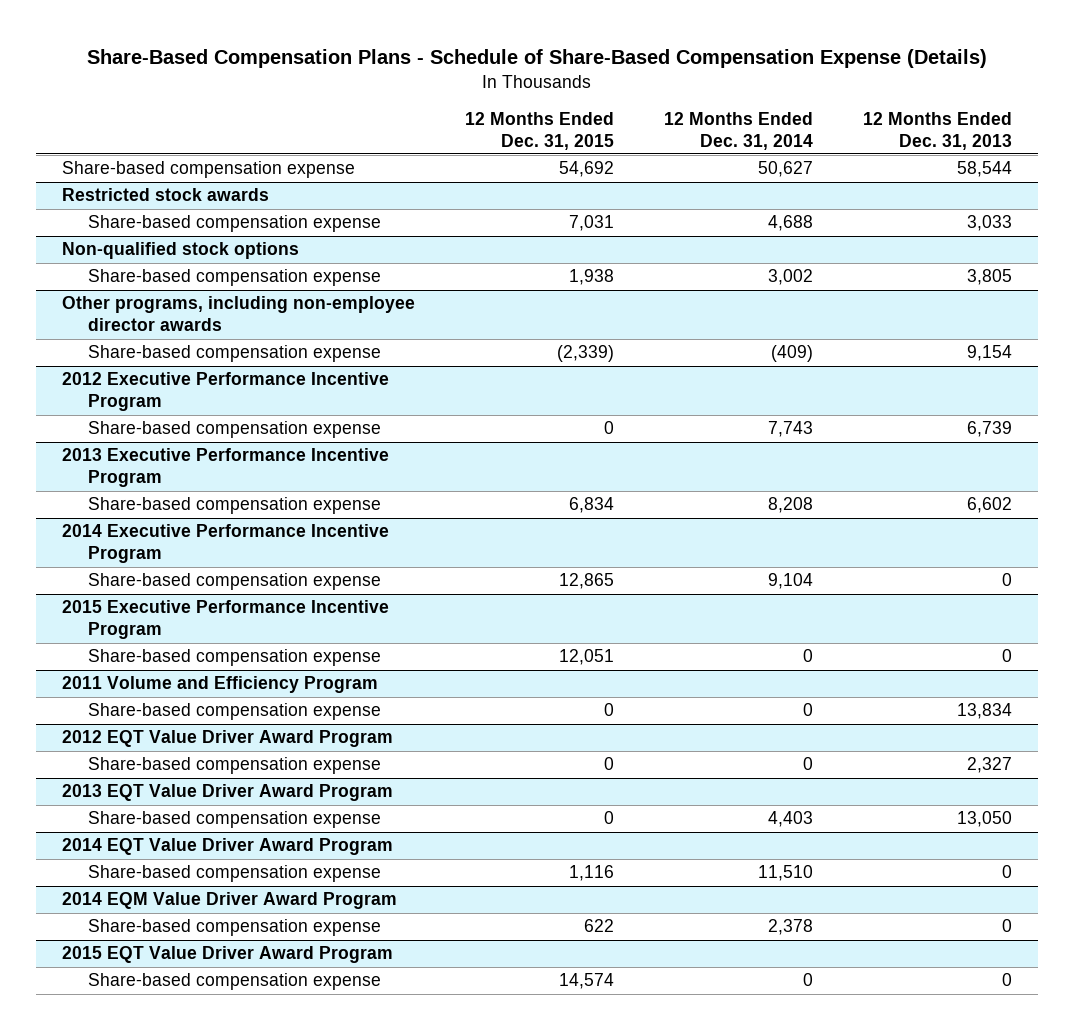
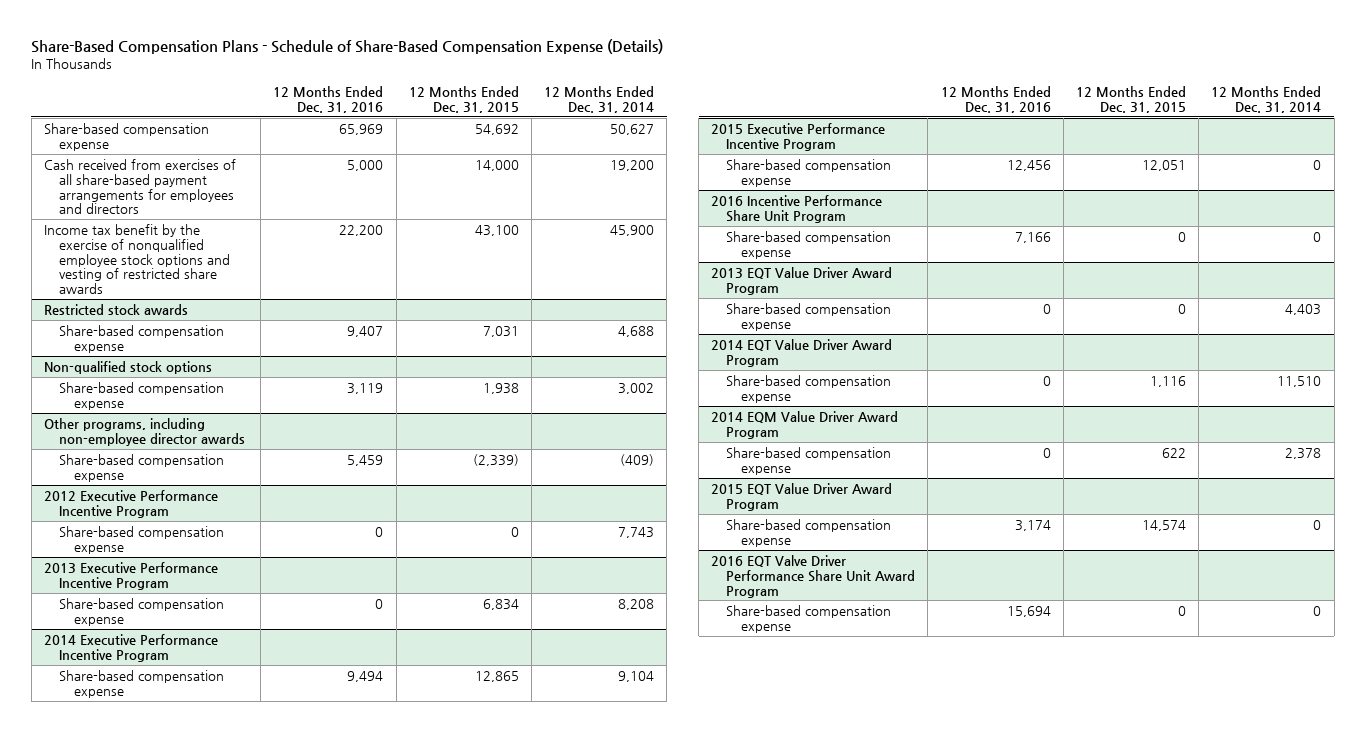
- | 12 Months Ended Dec. 31, 2015 | 12 Months Ended Dec. 31, 2014 | 12 Months Ended Dec. 31, 2013
+ | 12 Months Ended Dec. 31, 2016 | 12 Months Ended Dec. 31, 2015 | 12 Months Ended Dec. 31, 2014
+ Cash received from exercises of all share-based payment arrangements for employees and directors | 5,000 | 14,000 | 19,200
+ Income tax benefit by the exercise of nonqualified employee stock options and vesting of restricted share awards | 22,200 | 43,100 | 45,900
- 2011 Volume and Efficiency Program
- Share-based compensation expense | 0 | 0 | 13,834
- 2012 EQT Value Driver Award Program
+ 2016 Incentive Performance Share Unit Program
+ 2016 EQT Valve Driver Performance Share Unit Award Program
+ Share-based compensation expense | 15,694 | 0 | 0

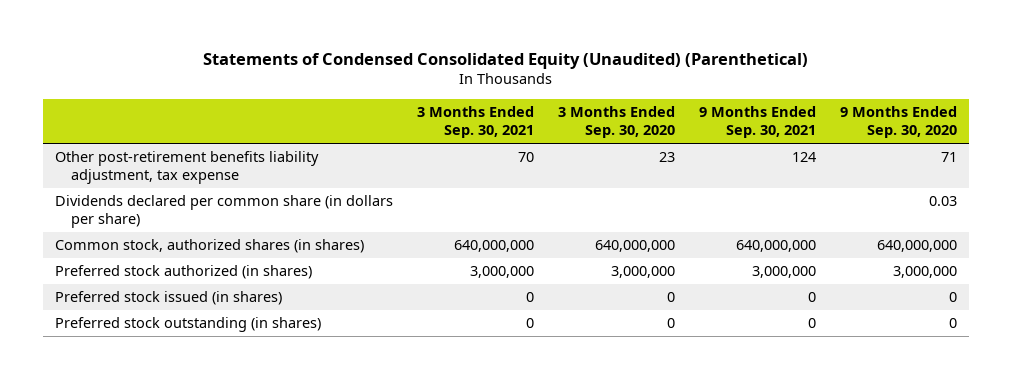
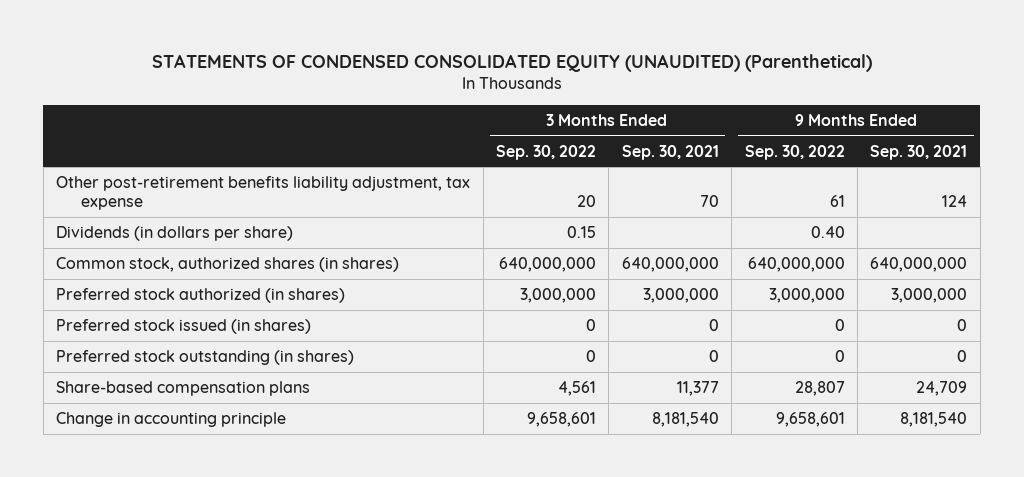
- Statements of Condensed Consolidated Equity (Unaudited) (Parenthetical)
+ STATEMENTS OF CONDENSED CONSOLIDATED EQUITY (UNAUDITED) (Parenthetical)
- | 3 Months Ended Sep. 30, 2021 | 3 Months Ended Sep. 30, 2020 | 9 Months Ended Sep. 30, 2021 | 9 Months Ended Sep. 30, 2020
+ | 3 Months Ended Sep. 30, 2022 | 3 Months Ended Sep. 30, 2021 | 9 Months Ended Sep. 30, 2022 | 9 Months Ended Sep. 30, 2021
- Dividends declared per common share (in dollars per share) | | | | 0.03
+ Dividends (in dollars per share) | 0.15 | | 0.40 |
+ Share-based compensation plans | 4,561 | 11,377 | 28,807 | 24,709
+ Change in accounting principle | 9,658,601 | 8,181,540 | 9,658,601 | 8,181,540

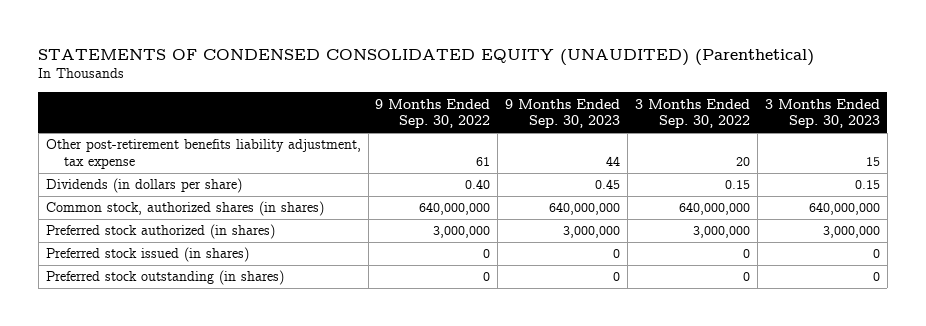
- | 3 Months Ended Sep. 30, 2022 | 3 Months Ended Sep. 30, 2021 | 9 Months Ended Sep. 30, 2022 | 9 Months Ended Sep. 30, 2021
+ | 9 Months Ended Sep. 30, 2022 | 9 Months Ended Sep. 30, 2023 | 3 Months Ended Sep. 30, 2022 | 3 Months Ended Sep. 30, 2023
- Share-based compensation plans | 4,561 | 11,377 | 28,807 | 24,709
- Change in accounting principle | 9,658,601 | 8,181,540 | 9,658,601 | 8,181,540

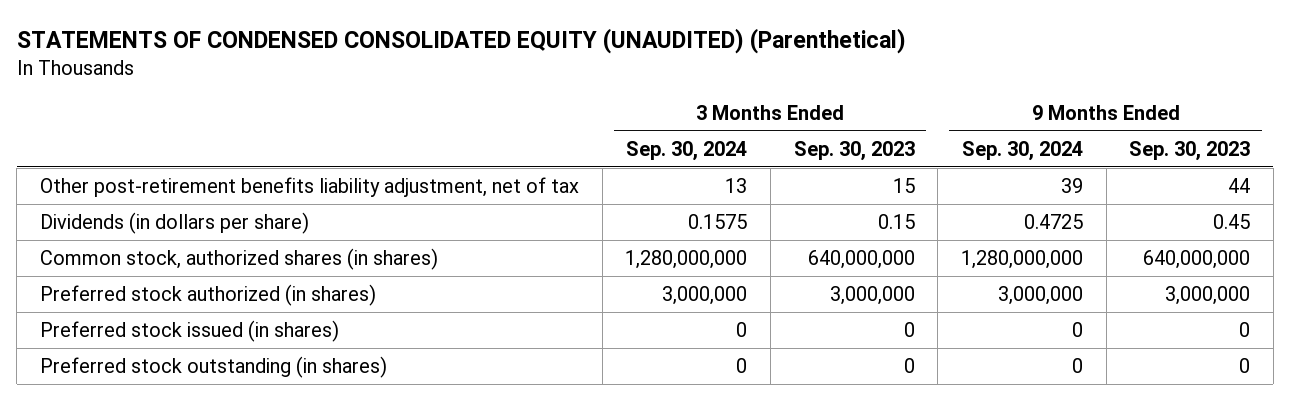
- | 9 Months Ended Sep. 30, 2022 | 9 Months Ended Sep. 30, 2023 | 3 Months Ended Sep. 30, 2022 | 3 Months Ended Sep. 30, 2023
+ | 3 Months Ended Sep. 30, 2024 | 3 Months Ended Sep. 30, 2023 | 9 Months Ended Sep. 30, 2024 | 9 Months Ended Sep. 30, 2023
- Other post-retirement benefits liability adjustment, tax expense | 61 | 44 | 20 | 15
+ Other post-retirement benefits liability adjustment, net of tax | 13 | 15 | 39 | 44

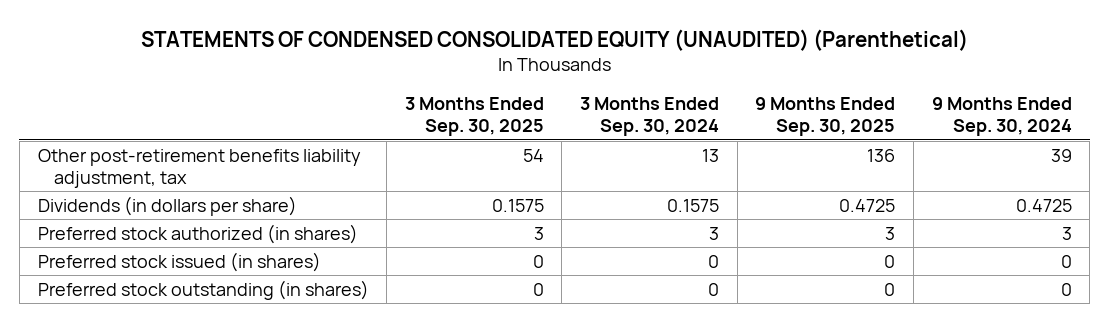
- | 3 Months Ended Sep. 30, 2024 | 3 Months Ended Sep. 30, 2023 | 9 Months Ended Sep. 30, 2024 | 9 Months Ended Sep. 30, 2023
+ | 3 Months Ended Sep. 30, 2025 | 3 Months Ended Sep. 30, 2024 | 9 Months Ended Sep. 30, 2025 | 9 Months Ended Sep. 30, 2024
- Other post-retirement benefits liability adjustment, net of tax | 13 | 15 | 39 | 44
+ Other post-retirement benefits liability adjustment, tax | 54 | 13 | 136 | 39
- Common stock, authorized shares (in shares) | 1,280,000,000 | 640,000,000 | 1,280,000,000 | 640,000,000
- Preferred stock authorized (in shares) | 3,000,000 | 3,000,000 | 3,000,000 | 3,000,000
+ Preferred stock authorized (in shares) | 3 | 3 | 3 | 3

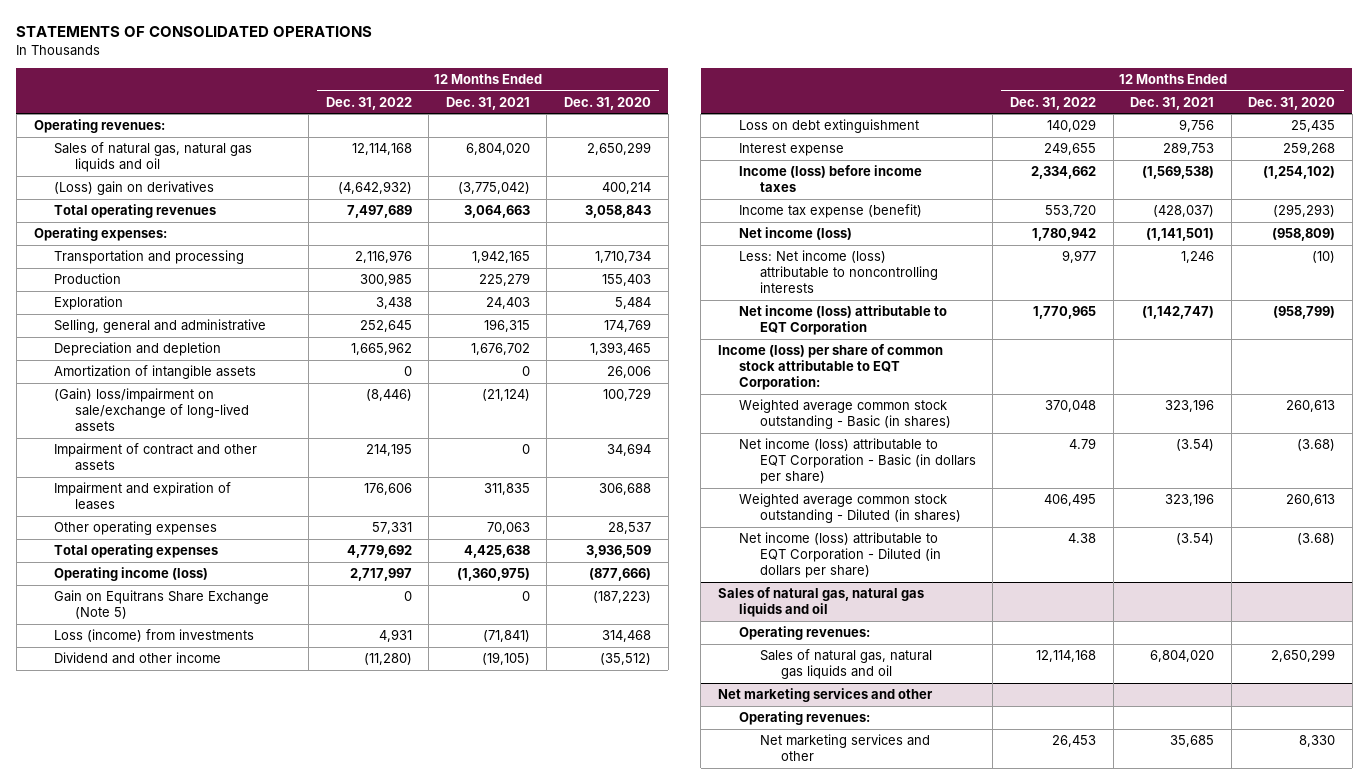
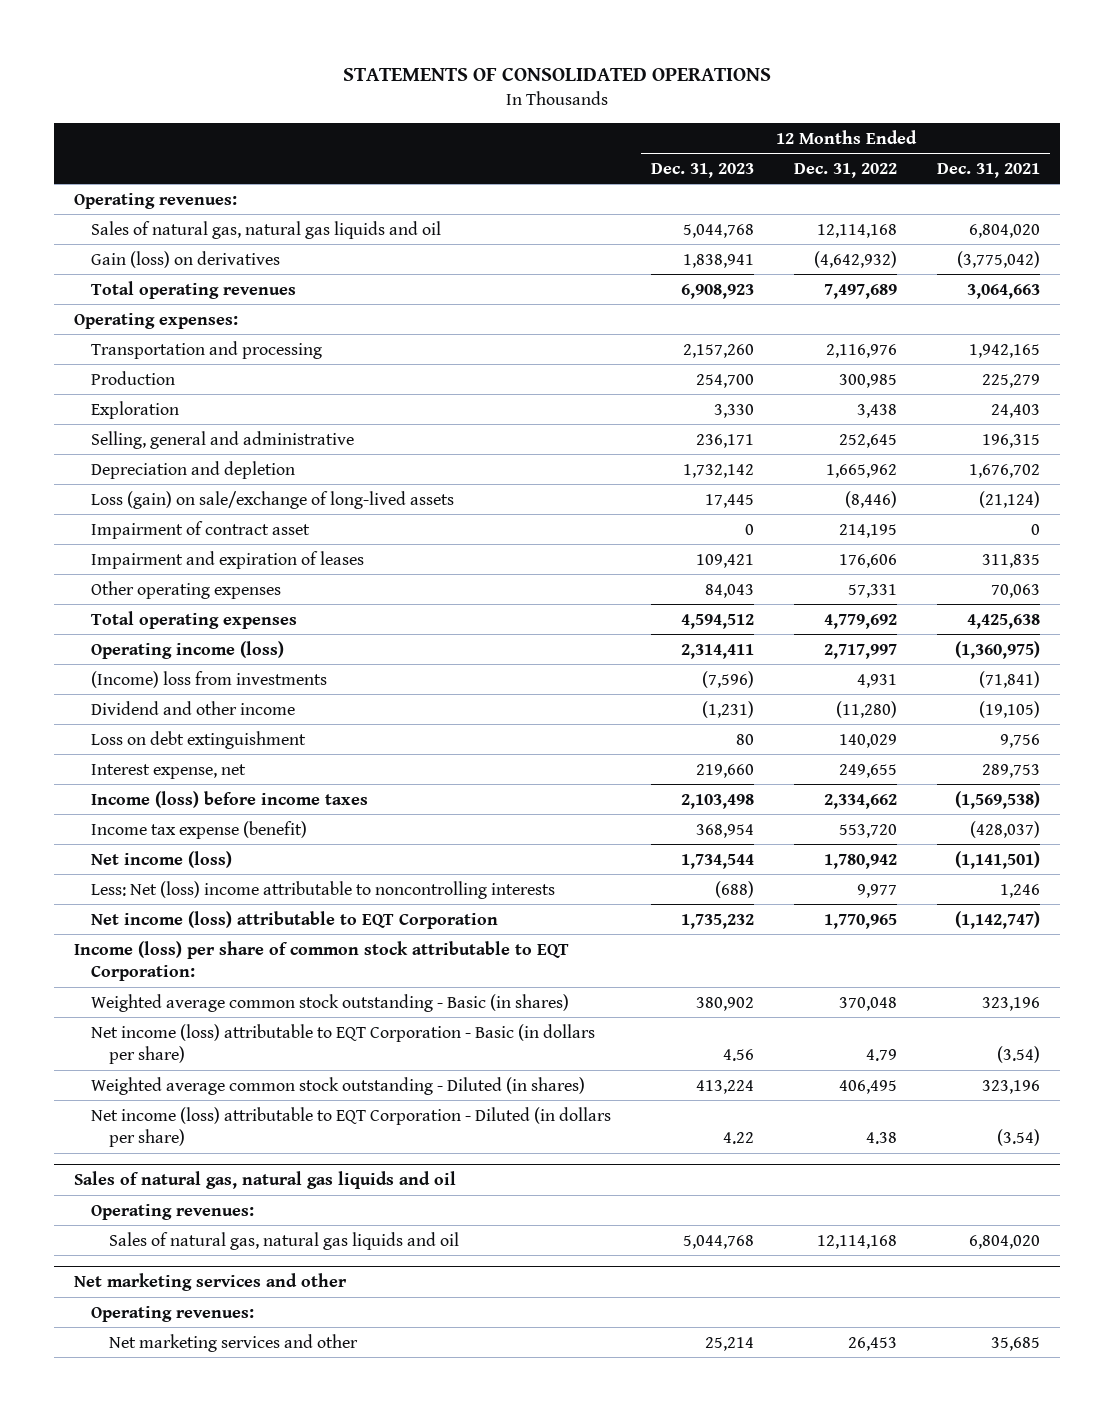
- | 12 Months Ended Dec. 31, 2022 | 12 Months Ended Dec. 31, 2021 | 12 Months Ended Dec. 31, 2020
+ | 12 Months Ended Dec. 31, 2023 | 12 Months Ended Dec. 31, 2022 | 12 Months Ended Dec. 31, 2021
- (Loss) gain on derivatives | (4,642,932) | (3,775,042) | 400,214
+ Gain (loss) on derivatives | 1,838,941 | (4,642,932) | (3,775,042)
- Amortization of intangible assets | 0 | 0 | 26,006
- (Gain) loss/impairment on sale/exchange of long-lived assets | (8,446) | (21,124) | 100,729
- Impairment of contract and other assets | 214,195 | 0 | 34,694
+ Loss (gain) on sale/exchange of long-lived assets | 17,445 | (8,446) | (21,124)
+ Impairment of contract asset | 0 | 214,195 | 0
- Gain on Equitrans Share Exchange (Note 5) | 0 | 0 | (187,223)
- Loss (income) from investments | 4,931 | (71,841) | 314,468
+ (Income) loss from investments | (7,596) | 4,931 | (71,841)
- Interest expense | 249,655 | 289,753 | 259,268
+ Interest expense, net | 219,660 | 249,655 | 289,753
- Less: Net income (loss) attributable to noncontrolling interests | 9,977 | 1,246 | (10)
+ Less: Net (loss) income attributable to noncontrolling interests | (688) | 9,977 | 1,246

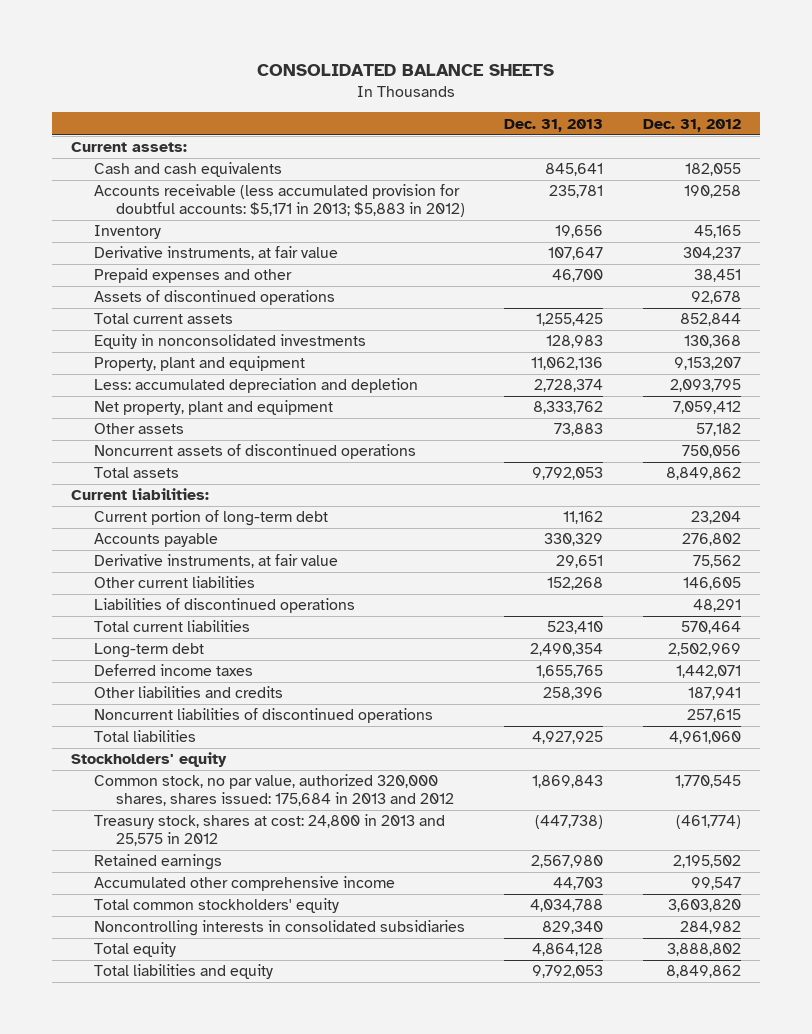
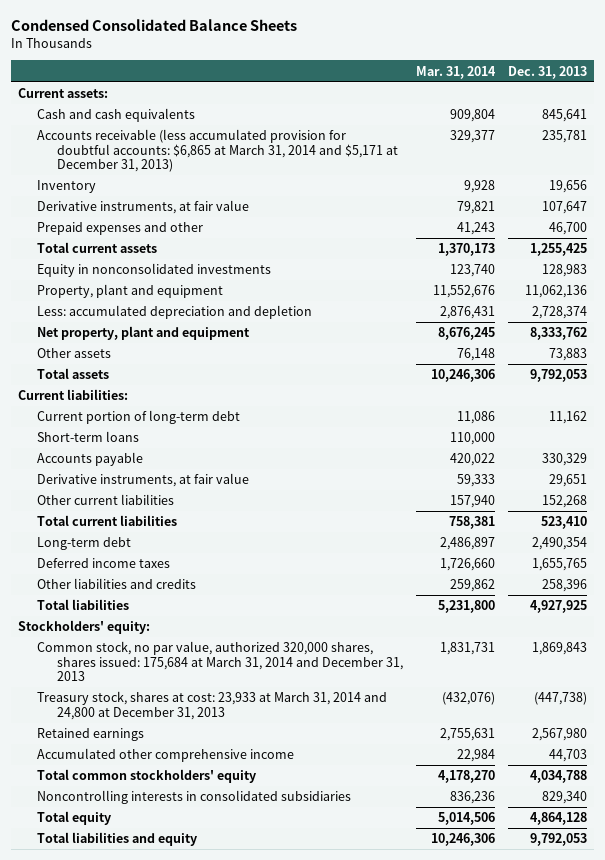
- CONSOLIDATED BALANCE SHEETS
+ Condensed Consolidated Balance Sheets
- | Dec. 31, 2013 | Dec. 31, 2012
+ | Mar. 31, 2014 | Dec. 31, 2013
- Accounts receivable (less accumulated provision for doubtful accounts: $5,171 in 2013; $5,883 in 2012) | 235,781 | 190,258
+ Accounts receivable (less accumulated provision for doubtful accounts: $6,865 at March 31, 2014 and $5,171 at December 31, 2013) | 329,377 | 235,781
- Assets of discontinued operations | | 92,678
- Noncurrent assets of discontinued operations | | 750,056
+ Short-term loans | 110,000 |
- Liabilities of discontinued operations | | 48,291
- Noncurrent liabilities of discontinued operations | | 257,615
- Stockholders' equity
- Common stock, no par value, authorized 320,000 shares, shares issued: 175,684 in 2013 and 2012 | 1,869,843 | 1,770,545
- Treasury stock, shares at cost: 24,800 in 2013 and 25,575 in 2012 | (447,738) | (461,774)
+ Stockholders' equity:
+ Common stock, no par value, authorized 320,000 shares, shares issued: 175,684 at March 31, 2014 and December 31, 2013 | 1,831,731 | 1,869,843
+ Treasury stock, shares at cost: 23,933 at March 31, 2014 and 24,800 at December 31, 2013 | (432,076) | (447,738)

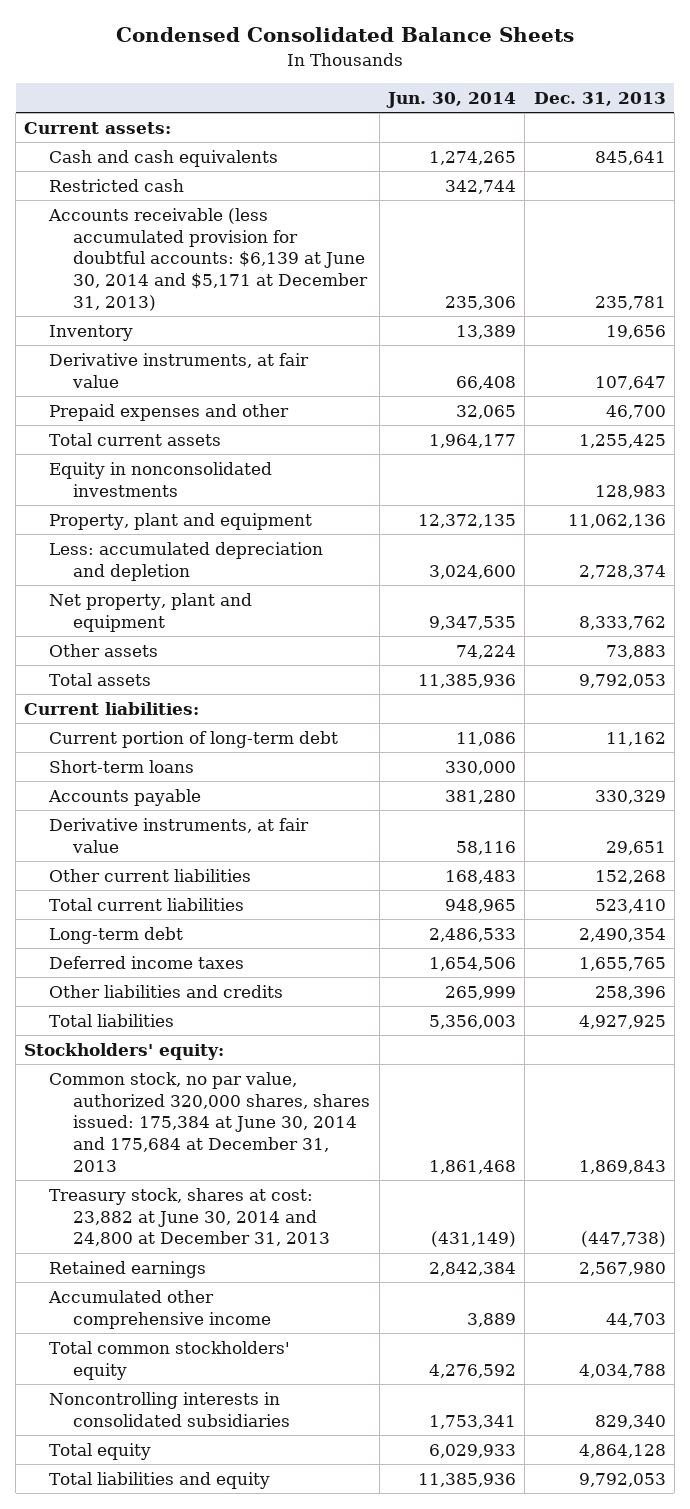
- | Mar. 31, 2014 | Dec. 31, 2013
+ | Jun. 30, 2014 | Dec. 31, 2013
- Accounts receivable (less accumulated provision for doubtful accounts: $6,865 at March 31, 2014 and $5,171 at December 31, 2013) | 329,377 | 235,781
+ Restricted cash | 342,744 |
+ Accounts receivable (less accumulated provision for doubtful accounts: $6,139 at June 30, 2014 and $5,171 at December 31, 2013) | 235,306 | 235,781
- Common stock, no par value, authorized 320,000 shares, shares issued: 175,684 at March 31, 2014 and December 31, 2013 | 1,831,731 | 1,869,843
- Treasury stock, shares at cost: 23,933 at March 31, 2014 and 24,800 at December 31, 2013 | (432,076) | (447,738)
+ Common stock, no par value, authorized 320,000 shares, shares issued: 175,384 at June 30, 2014 and 175,684 at December 31, 2013 | 1,861,468 | 1,869,843
+ Treasury stock, shares at cost: 23,882 at June 30, 2014 and 24,800 at December 31, 2013 | (431,149) | (447,738)

